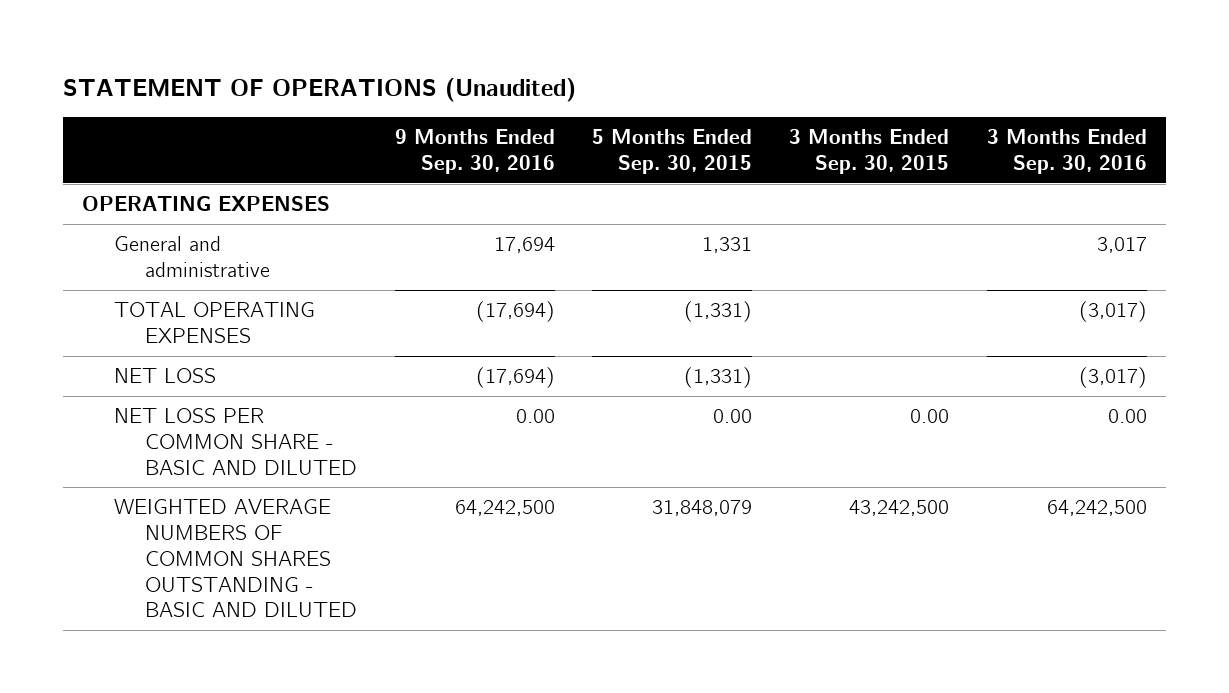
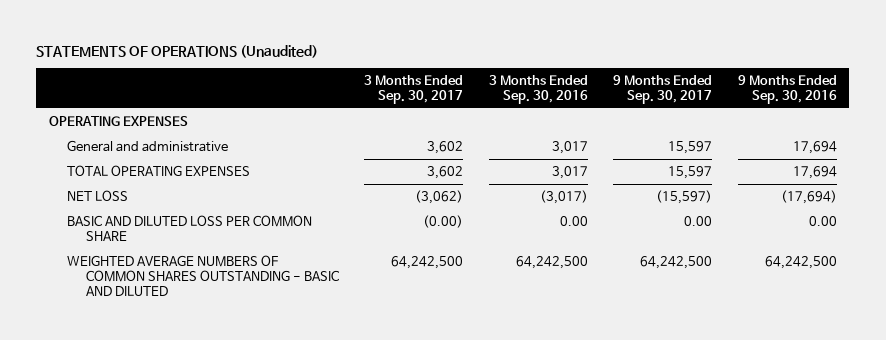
- STATEMENT OF OPERATIONS (Unaudited)
+ STATEMENTS OF OPERATIONS (Unaudited)
- | 9 Months Ended Sep. 30, 2016 | 5 Months Ended Sep. 30, 2015 | 3 Months Ended Sep. 30, 2015 | 3 Months Ended Sep. 30, 2016
+ | 3 Months Ended Sep. 30, 2017 | 3 Months Ended Sep. 30, 2016 | 9 Months Ended Sep. 30, 2017 | 9 Months Ended Sep. 30, 2016
- TOTAL OPERATING EXPENSES | (17,694) | (1,331) | | (3,017)
+ TOTAL OPERATING EXPENSES | 3,602 | 3,017 | 15,597 | 17,694
- NET LOSS PER COMMON SHARE - BASIC AND DILUTED | 0.00 | 0.00 | 0.00 | 0.00
+ BASIC AND DILUTED LOSS PER COMMON SHARE | (0.00) | 0.00 | 0.00 | 0.00

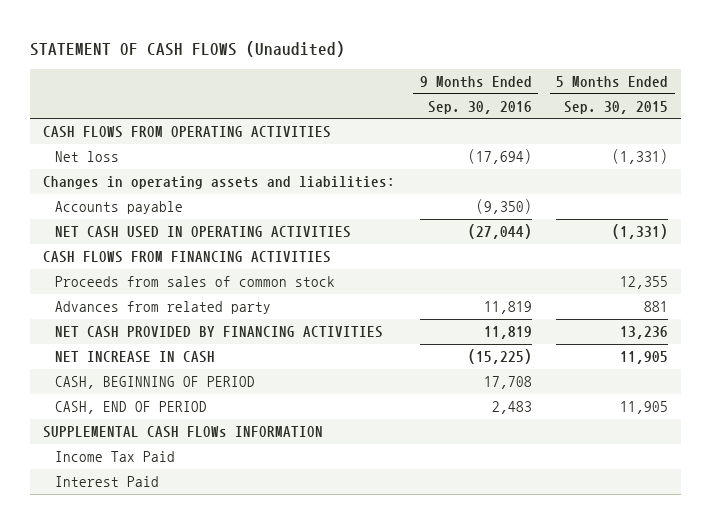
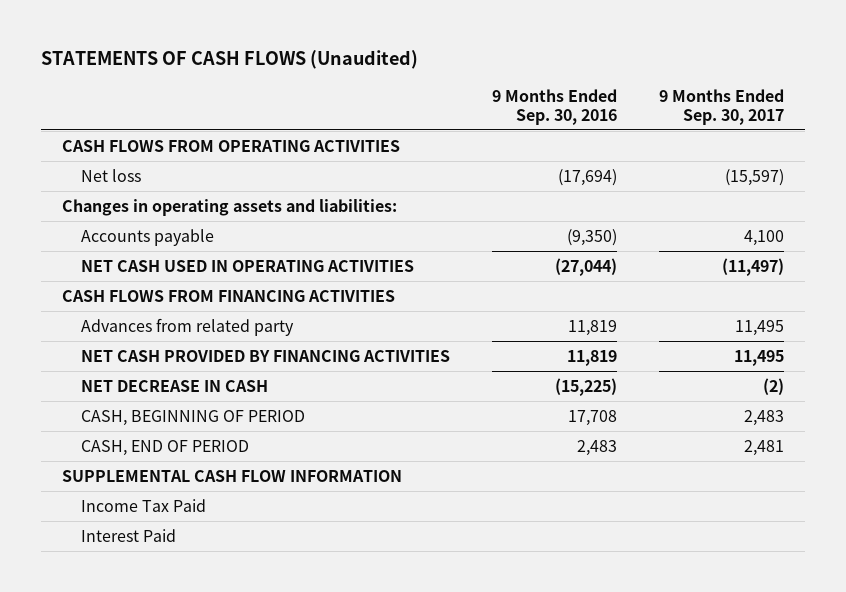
- STATEMENT OF CASH FLOWS (Unaudited)
+ STATEMENTS OF CASH FLOWS (Unaudited)
- | 9 Months Ended Sep. 30, 2016 | 5 Months Ended Sep. 30, 2015
+ | 9 Months Ended Sep. 30, 2016 | 9 Months Ended Sep. 30, 2017
- Proceeds from sales of common stock | | 12,355
- NET INCREASE IN CASH | (15,225) | 11,905
+ NET DECREASE IN CASH | (15,225) | (2)
- SUPPLEMENTAL CASH FLOWs INFORMATION
+ SUPPLEMENTAL CASH FLOW INFORMATION

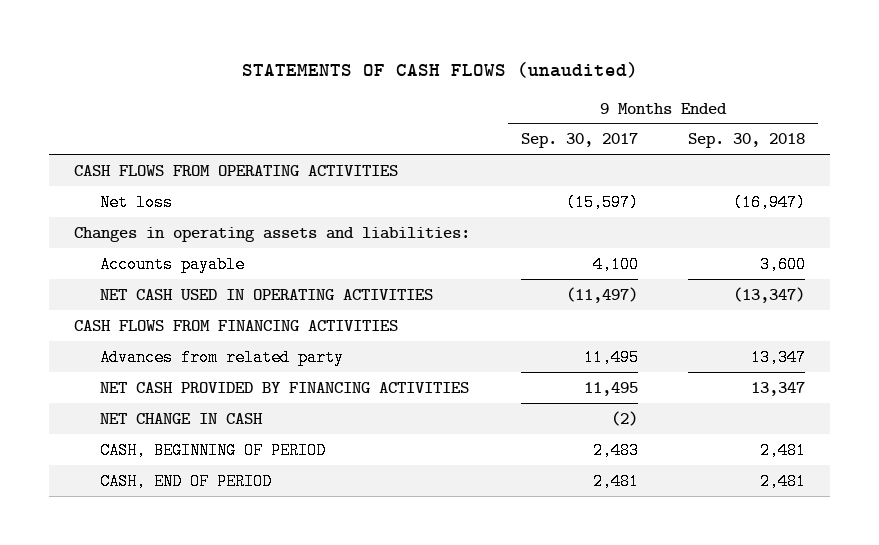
- STATEMENTS OF CASH FLOWS (Unaudited)
+ STATEMENTS OF CASH FLOWS (unaudited)
- | 9 Months Ended Sep. 30, 2016 | 9 Months Ended Sep. 30, 2017
+ | 9 Months Ended Sep. 30, 2017 | 9 Months Ended Sep. 30, 2018
- NET DECREASE IN CASH | (15,225) | (2)
+ NET CHANGE IN CASH | (2) |
- SUPPLEMENTAL CASH FLOW INFORMATION
- Income Tax Paid
- Interest Paid

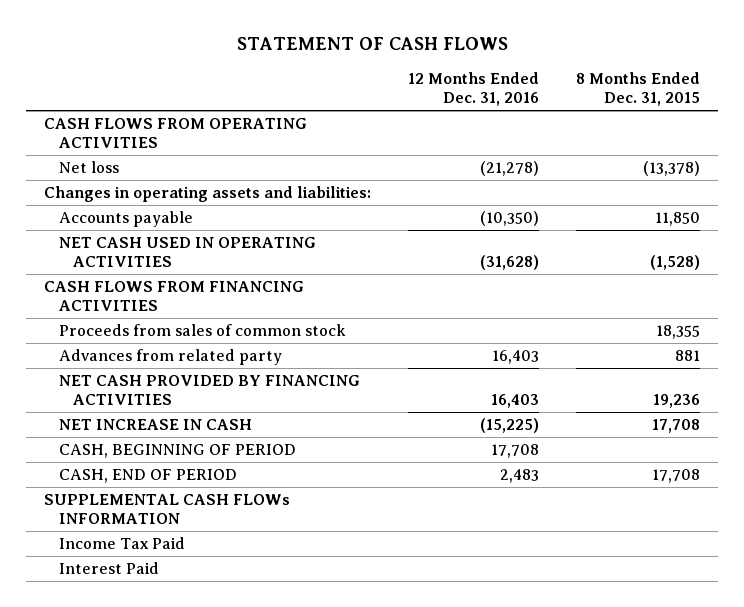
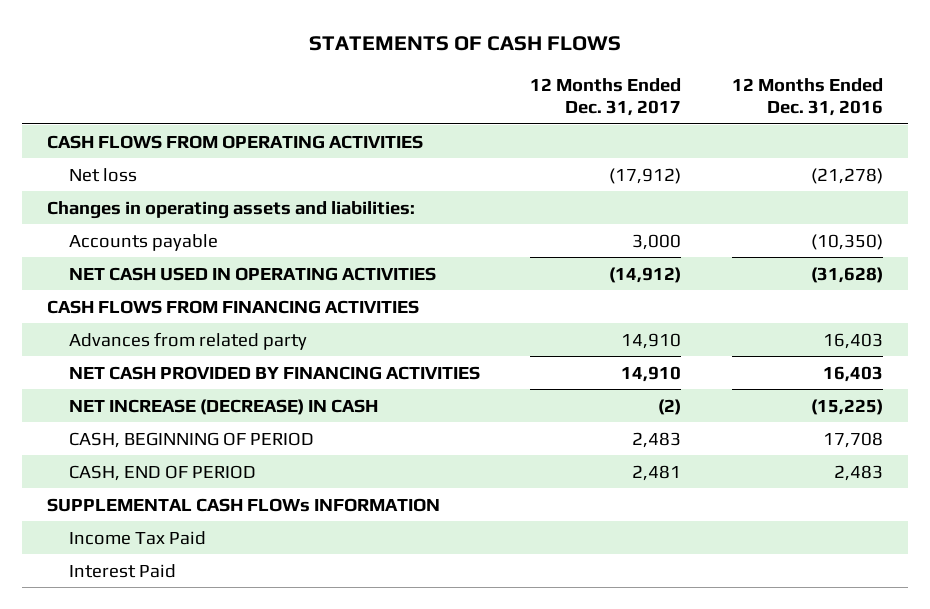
- STATEMENT OF CASH FLOWS
+ STATEMENTS OF CASH FLOWS
- | 12 Months Ended Dec. 31, 2016 | 8 Months Ended Dec. 31, 2015
+ | 12 Months Ended Dec. 31, 2017 | 12 Months Ended Dec. 31, 2016
- Proceeds from sales of common stock | | 18,355
- NET INCREASE IN CASH | (15,225) | 17,708
+ NET INCREASE (DECREASE) IN CASH | (2) | (15,225)

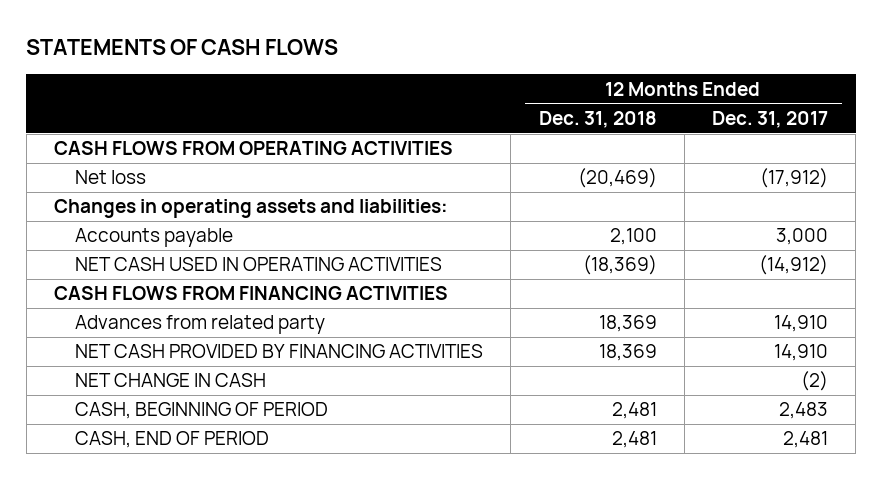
- | 12 Months Ended Dec. 31, 2017 | 12 Months Ended Dec. 31, 2016
+ | 12 Months Ended Dec. 31, 2018 | 12 Months Ended Dec. 31, 2017
- NET INCREASE (DECREASE) IN CASH | (2) | (15,225)
+ NET CHANGE IN CASH | | (2)
- SUPPLEMENTAL CASH FLOWs INFORMATION
- Income Tax Paid
- Interest Paid

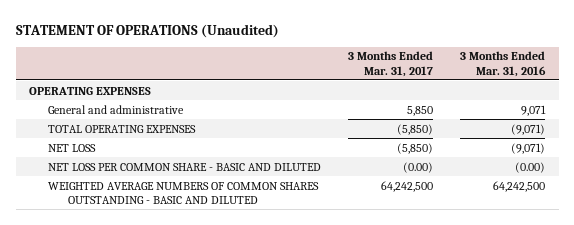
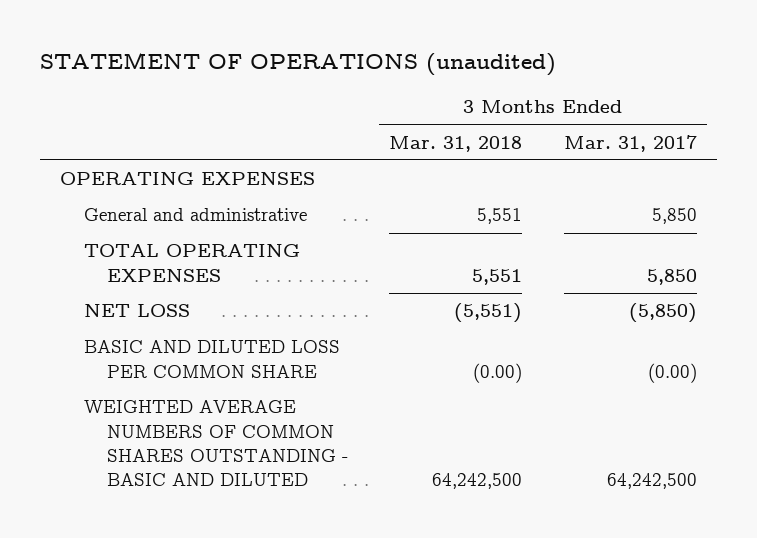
- STATEMENT OF OPERATIONS (Unaudited)
+ STATEMENT OF OPERATIONS (unaudited)
- | 3 Months Ended Mar. 31, 2017 | 3 Months Ended Mar. 31, 2016
+ | 3 Months Ended Mar. 31, 2018 | 3 Months Ended Mar. 31, 2017
- TOTAL OPERATING EXPENSES | (5,850) | (9,071)
+ TOTAL OPERATING EXPENSES | 5,551 | 5,850
- NET LOSS PER COMMON SHARE - BASIC AND DILUTED | (0.00) | (0.00)
+ BASIC AND DILUTED LOSS PER COMMON SHARE | (0.00) | (0.00)

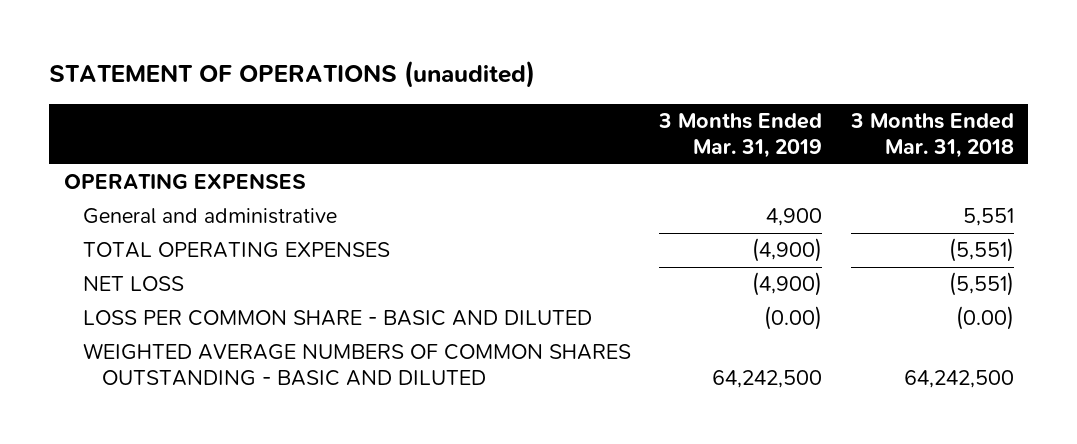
- | 3 Months Ended Mar. 31, 2018 | 3 Months Ended Mar. 31, 2017
+ | 3 Months Ended Mar. 31, 2019 | 3 Months Ended Mar. 31, 2018
- TOTAL OPERATING EXPENSES | 5,551 | 5,850
+ TOTAL OPERATING EXPENSES | (4,900) | (5,551)
- BASIC AND DILUTED LOSS PER COMMON SHARE | (0.00) | (0.00)
+ LOSS PER COMMON SHARE - BASIC AND DILUTED | (0.00) | (0.00)

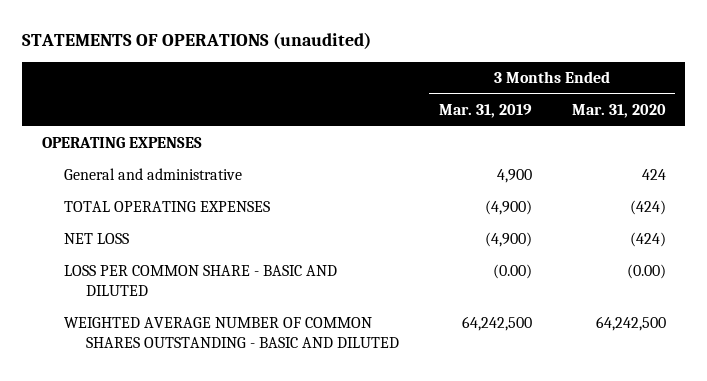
- STATEMENT OF OPERATIONS (unaudited)
+ STATEMENTS OF OPERATIONS (unaudited)
- | 3 Months Ended Mar. 31, 2019 | 3 Months Ended Mar. 31, 2018
+ | 3 Months Ended Mar. 31, 2019 | 3 Months Ended Mar. 31, 2020
- WEIGHTED AVERAGE NUMBERS OF COMMON SHARES OUTSTANDING - BASIC AND DILUTED | 64,242,500 | 64,242,500
+ WEIGHTED AVERAGE NUMBER OF COMMON SHARES OUTSTANDING - BASIC AND DILUTED | 64,242,500 | 64,242,500

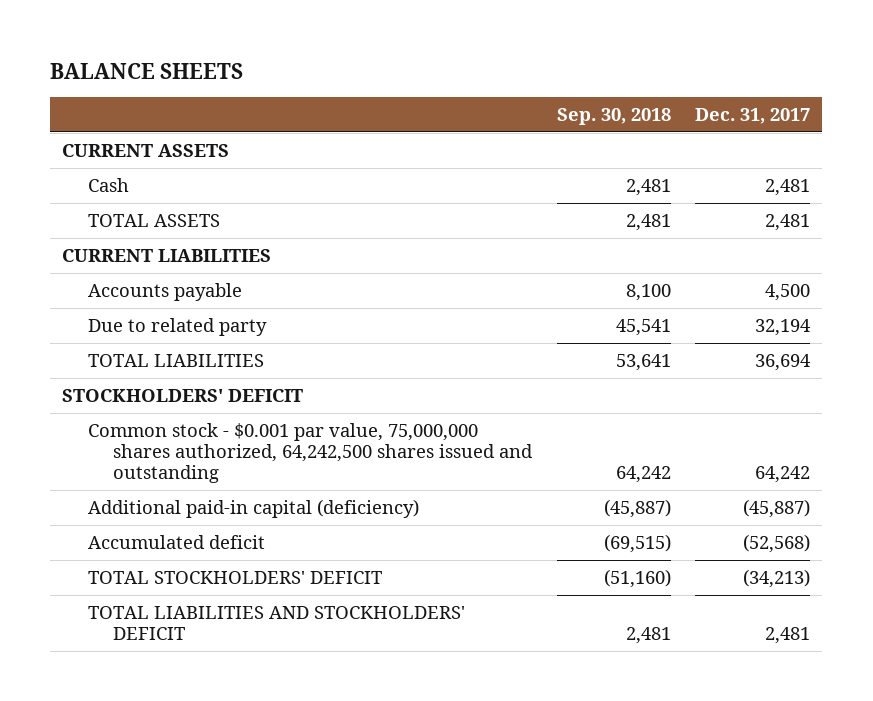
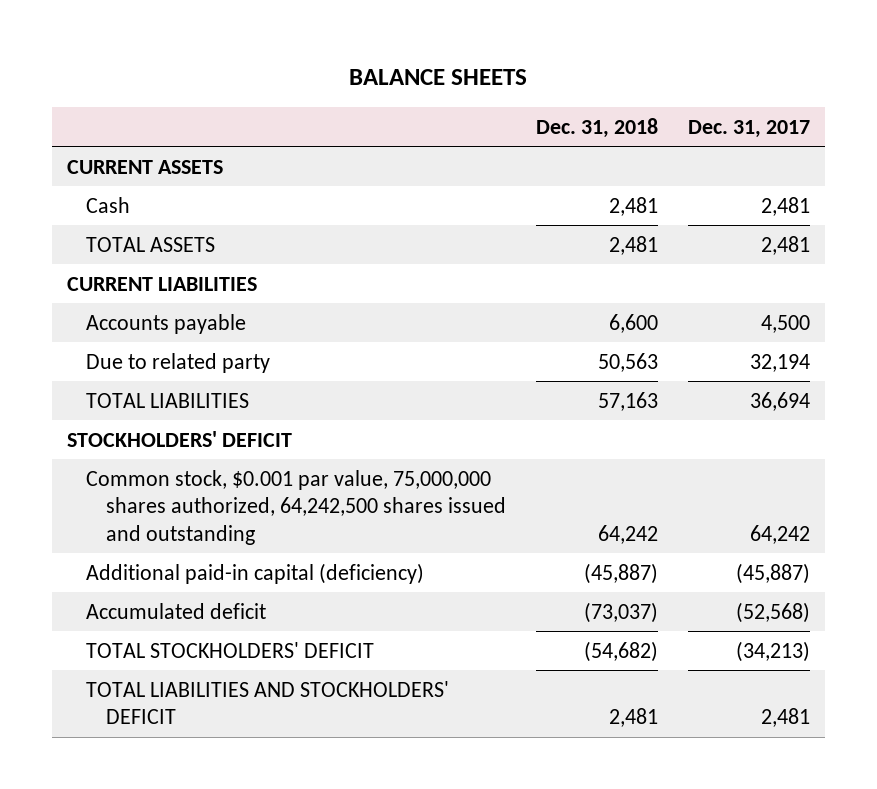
- | Sep. 30, 2018 | Dec. 31, 2017
+ | Dec. 31, 2018 | Dec. 31, 2017
- Common stock - $0.001 par value, 75,000,000 shares authorized, 64,242,500 shares issued and outstanding | 64,242 | 64,242
+ Common stock, $0.001 par value, 75,000,000 shares authorized, 64,242,500 shares issued and outstanding | 64,242 | 64,242

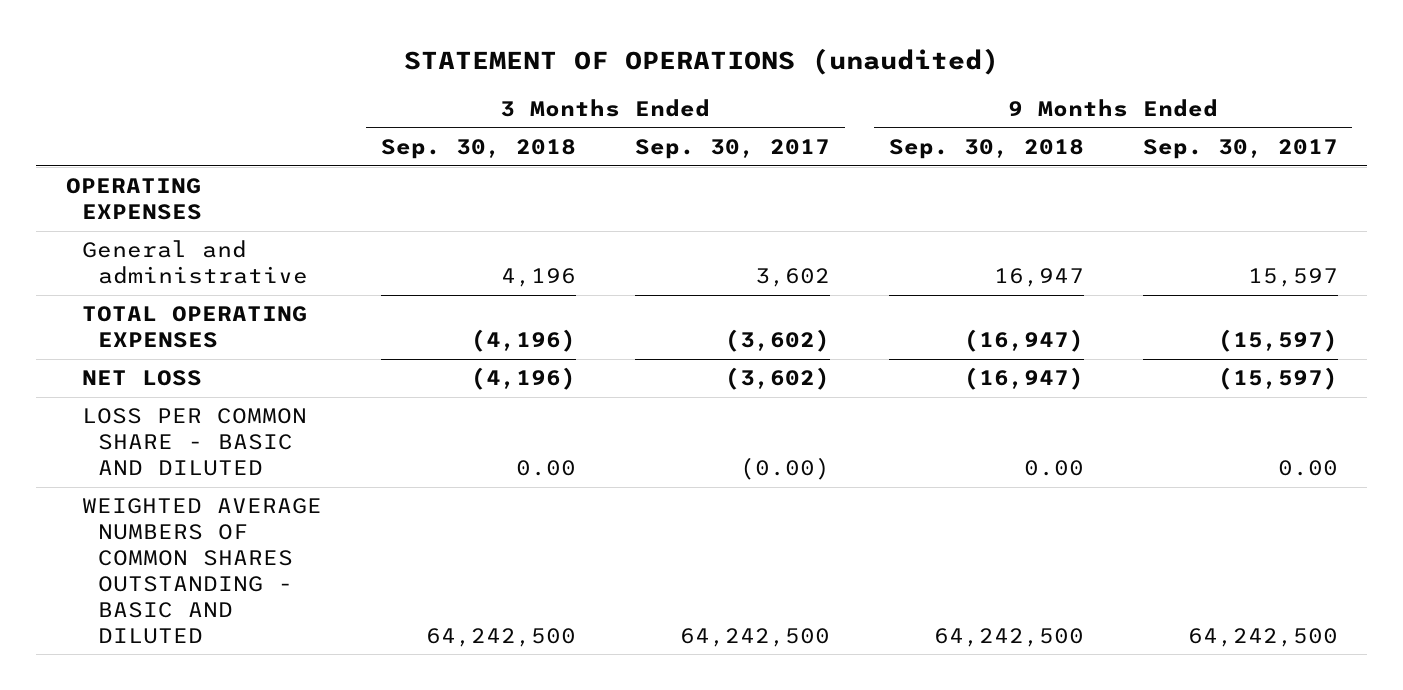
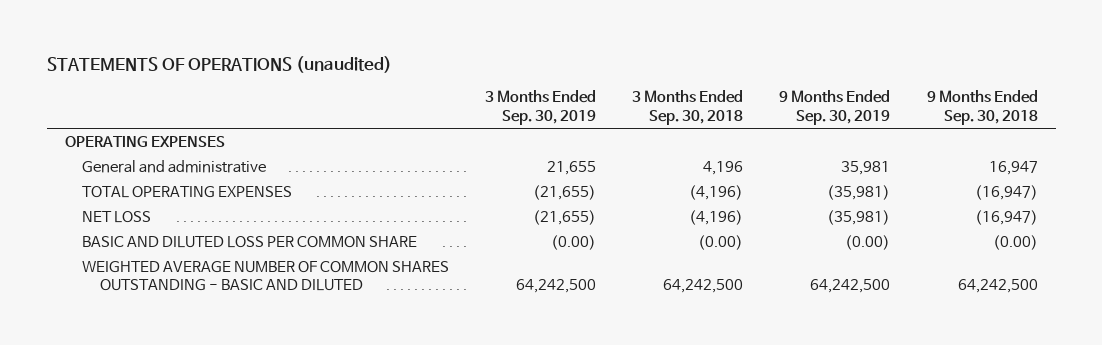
- STATEMENT OF OPERATIONS (unaudited)
+ STATEMENTS OF OPERATIONS (unaudited)
- | 3 Months Ended Sep. 30, 2018 | 3 Months Ended Sep. 30, 2017 | 9 Months Ended Sep. 30, 2018 | 9 Months Ended Sep. 30, 2017
+ | 3 Months Ended Sep. 30, 2019 | 3 Months Ended Sep. 30, 2018 | 9 Months Ended Sep. 30, 2019 | 9 Months Ended Sep. 30, 2018
- LOSS PER COMMON SHARE - BASIC AND DILUTED | 0.00 | (0.00) | 0.00 | 0.00
- WEIGHTED AVERAGE NUMBERS OF COMMON SHARES OUTSTANDING - BASIC AND DILUTED | 64,242,500 | 64,242,500 | 64,242,500 | 64,242,500
+ BASIC AND DILUTED LOSS PER COMMON SHARE | (0.00) | (0.00) | (0.00) | (0.00)
+ WEIGHTED AVERAGE NUMBER OF COMMON SHARES OUTSTANDING - BASIC AND DILUTED | 64,242,500 | 64,242,500 | 64,242,500 | 64,242,500

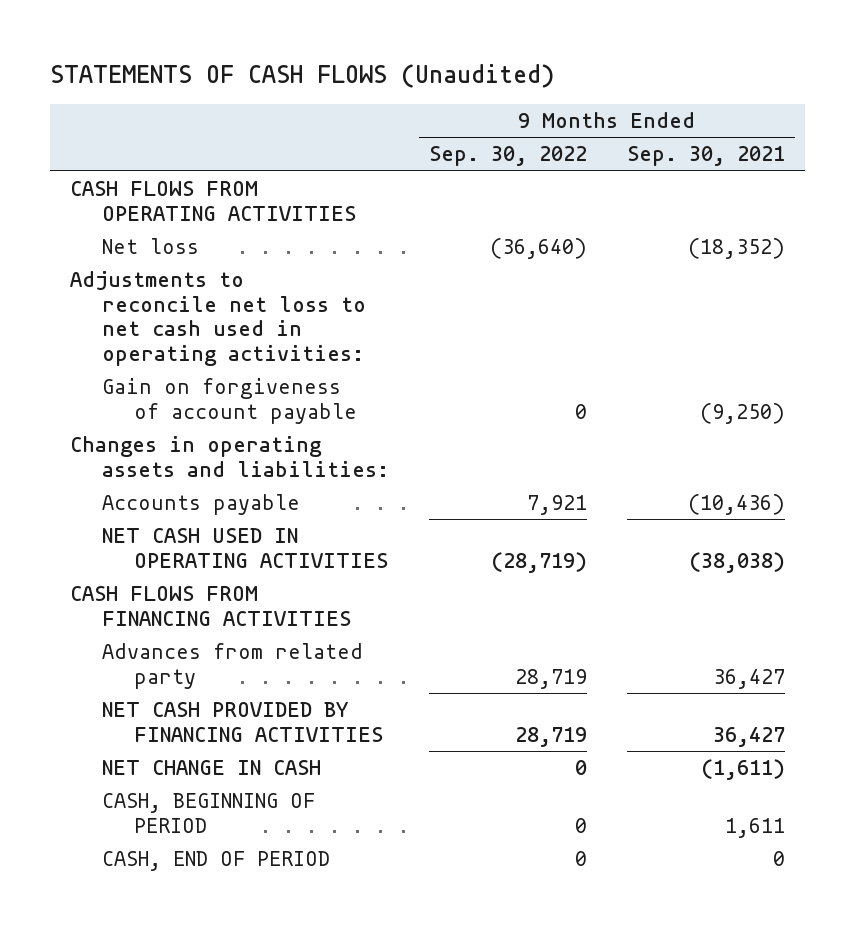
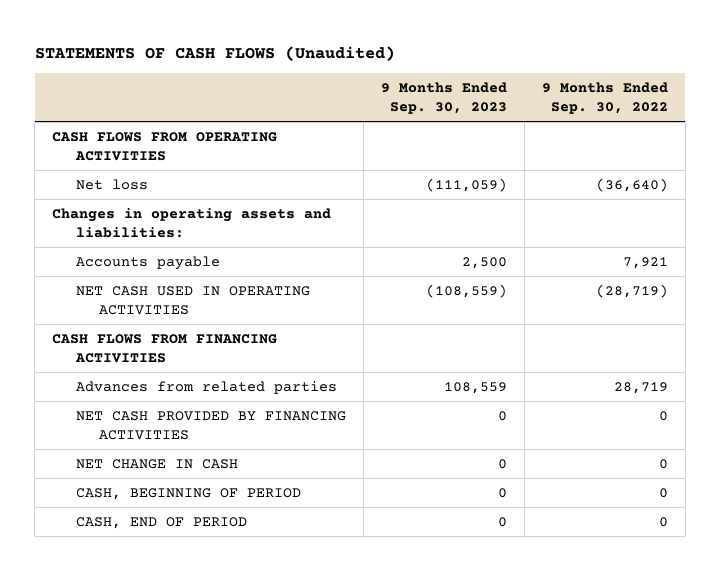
- | 9 Months Ended Sep. 30, 2022 | 9 Months Ended Sep. 30, 2021
+ | 9 Months Ended Sep. 30, 2023 | 9 Months Ended Sep. 30, 2022
- Adjustments to reconcile net loss to net cash used in operating activities:
- Gain on forgiveness of account payable | 0 | (9,250)
- Advances from related party | 28,719 | 36,427
- NET CASH PROVIDED BY FINANCING ACTIVITIES | 28,719 | 36,427
+ Advances from related parties | 108,559 | 28,719
+ NET CASH PROVIDED BY FINANCING ACTIVITIES | 0 | 0

